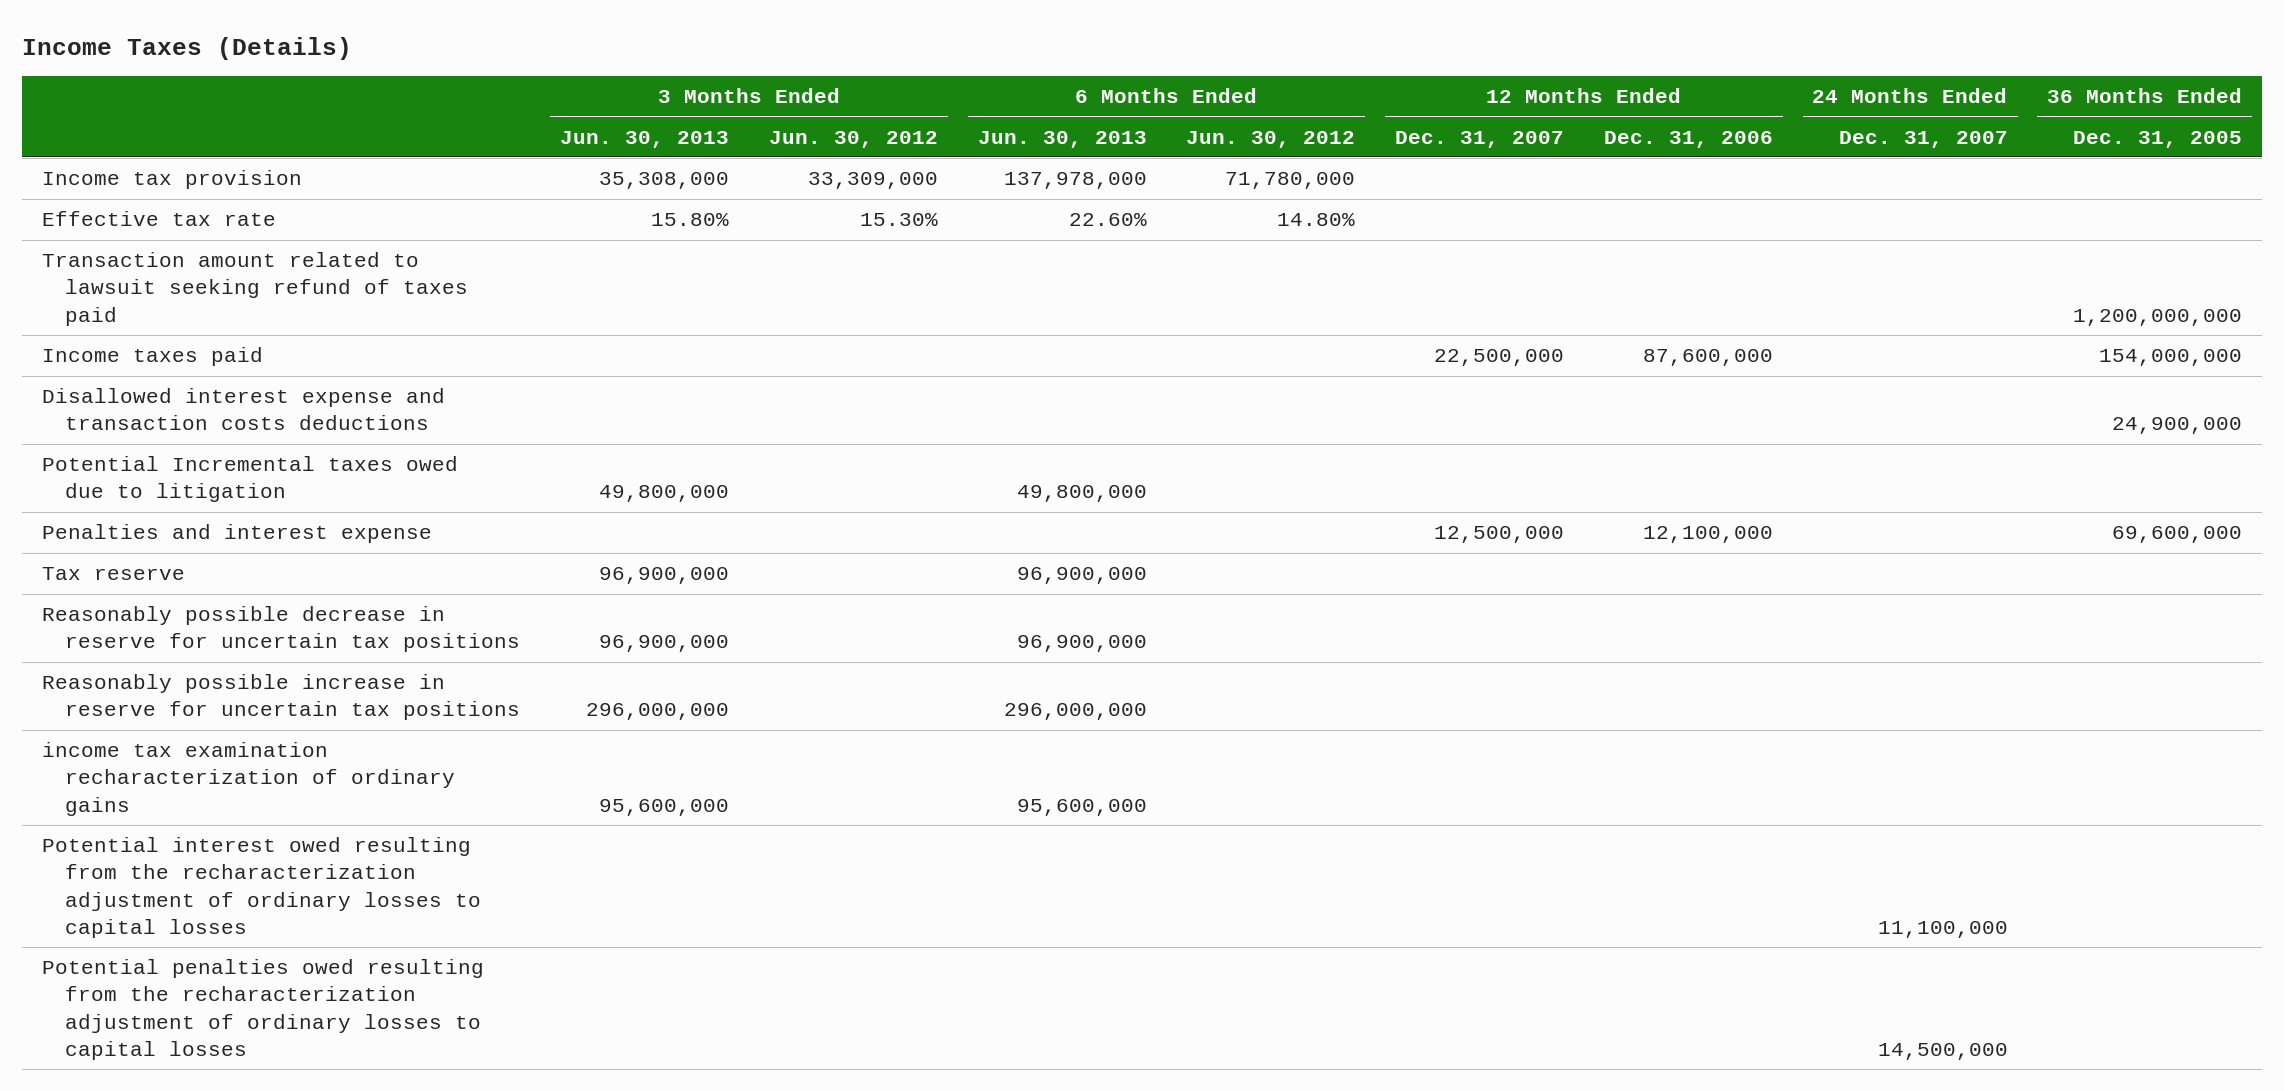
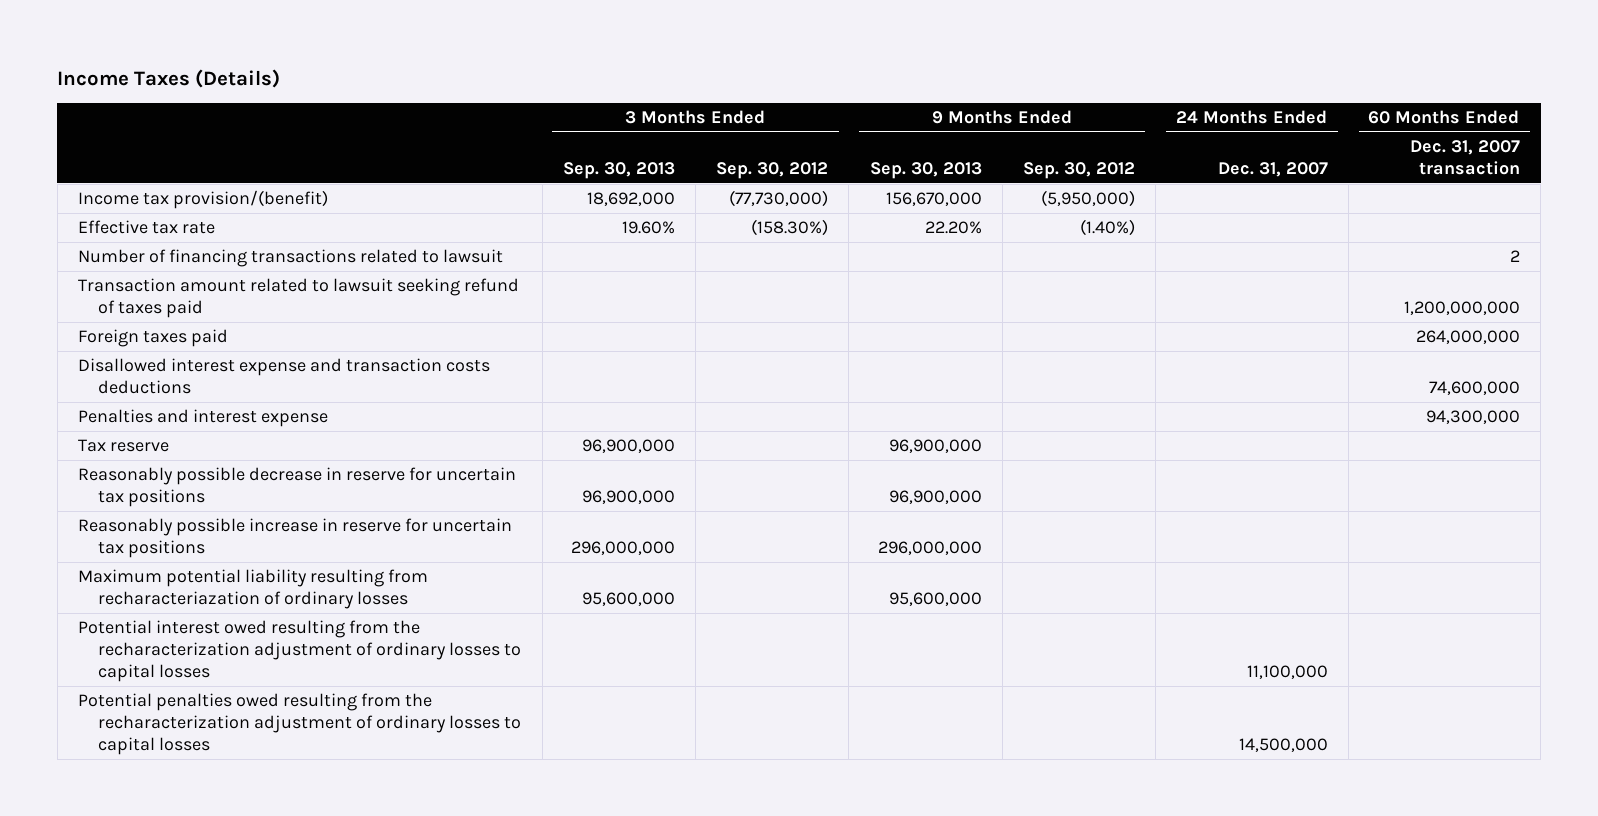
- | 3 Months Ended Jun. 30, 2013 | 3 Months Ended Jun. 30, 2012 | 6 Months Ended Jun. 30, 2013 | 6 Months Ended Jun. 30, 2012 | 12 Months Ended Dec. 31, 2007 | 12 Months Ended Dec. 31, 2006 | 24 Months Ended Dec. 31, 2007 | 36 Months Ended Dec. 31, 2005
+ | 3 Months Ended Sep. 30, 2013 | 3 Months Ended Sep. 30, 2012 | 9 Months Ended Sep. 30, 2013 | 9 Months Ended Sep. 30, 2012 | 24 Months Ended Dec. 31, 2007 | 60 Months Ended Dec. 31, 2007 transaction
- Income tax provision | 35,308,000 | 33,309,000 | 137,978,000 | 71,780,000 | | | |
+ Income tax provision/(benefit) | 18,692,000 | (77,730,000) | 156,670,000 | (5,950,000) | |
+ Number of financing transactions related to lawsuit | | | | | | 2
- Income taxes paid | | | | | 22,500,000 | 87,600,000 | | 154,000,000
+ Foreign taxes paid | | | | | | 264,000,000
- Potential Incremental taxes owed due to litigation | 49,800,000 | | 49,800,000 | | | | |
- income tax examination recharacterization of ordinary gains | 95,600,000 | | 95,600,000 | | | | |
+ Maximum potential liability resulting from recharacteriazation of ordinary losses | 95,600,000 | | 95,600,000 | | |

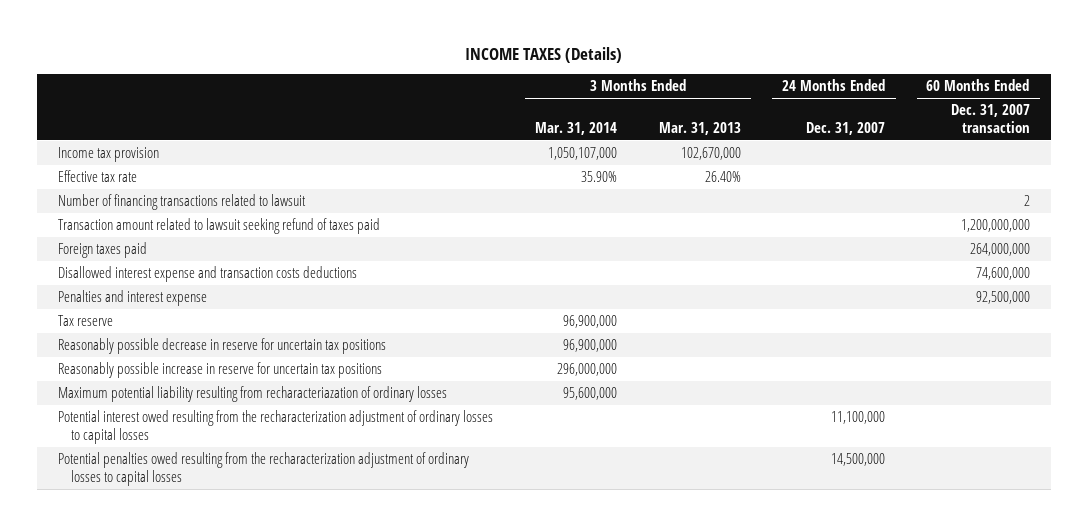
- Income Taxes (Details)
+ INCOME TAXES (Details)
- | 3 Months Ended Sep. 30, 2013 | 3 Months Ended Sep. 30, 2012 | 9 Months Ended Sep. 30, 2013 | 9 Months Ended Sep. 30, 2012 | 24 Months Ended Dec. 31, 2007 | 60 Months Ended Dec. 31, 2007 transaction
+ | 3 Months Ended Mar. 31, 2014 | 3 Months Ended Mar. 31, 2013 | 24 Months Ended Dec. 31, 2007 | 60 Months Ended Dec. 31, 2007 transaction
- Income tax provision/(benefit) | 18,692,000 | (77,730,000) | 156,670,000 | (5,950,000) | |
+ Income tax provision | 1,050,107,000 | 102,670,000 | |
- Penalties and interest expense | | | | | | 94,300,000
+ Penalties and interest expense | | | | 92,500,000

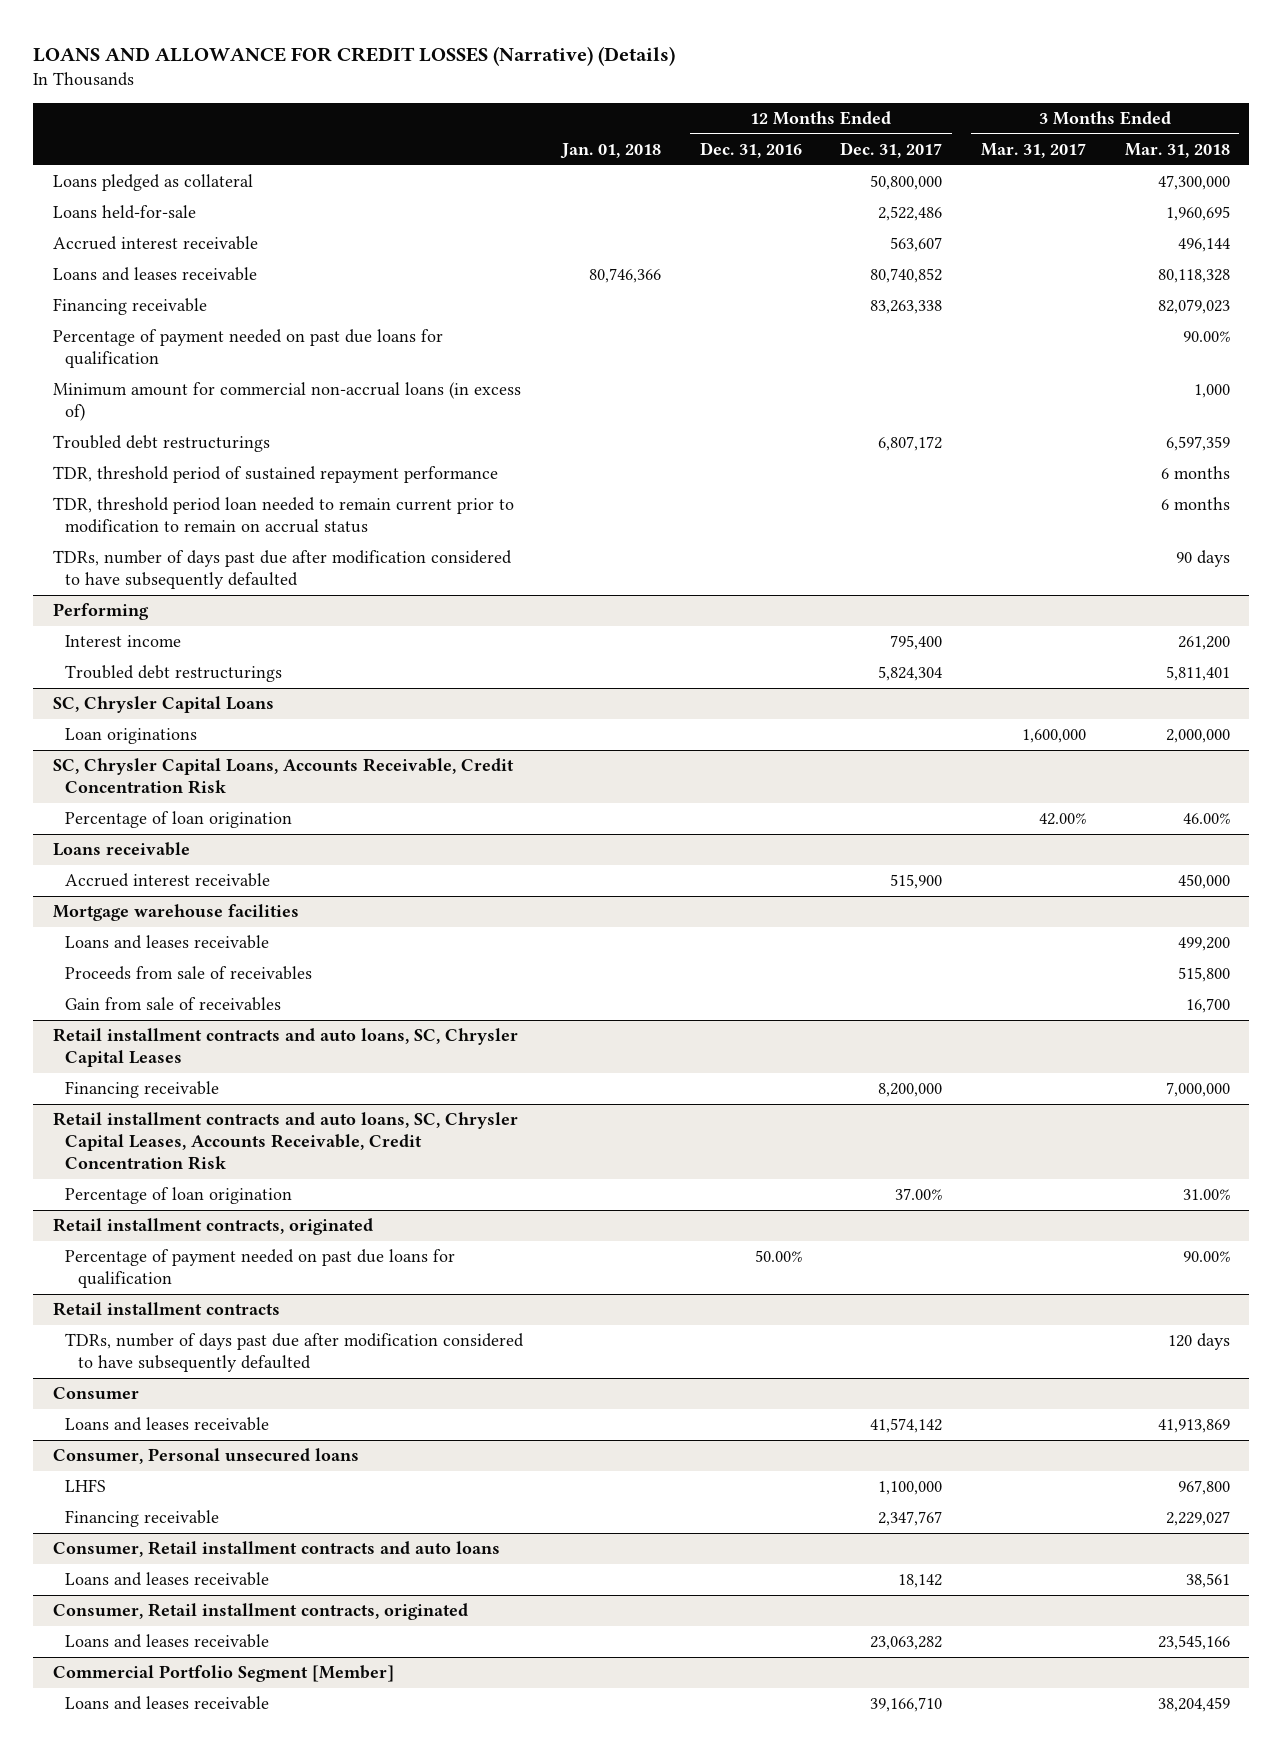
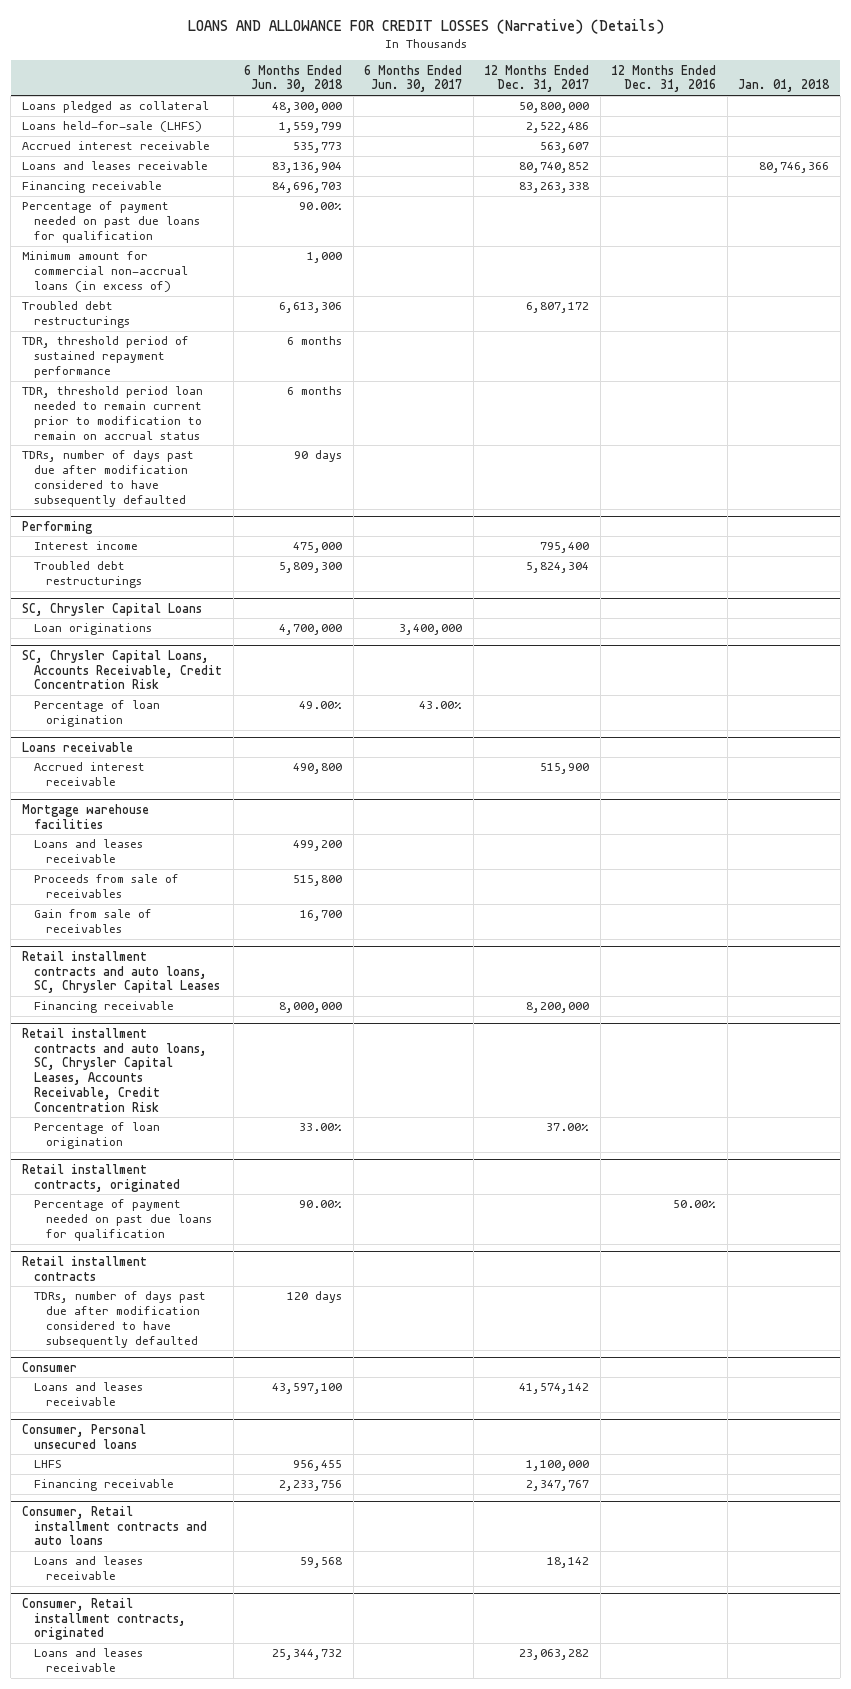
- | Jan. 01, 2018 | 12 Months Ended Dec. 31, 2016 | 12 Months Ended Dec. 31, 2017 | 3 Months Ended Mar. 31, 2017 | 3 Months Ended Mar. 31, 2018
+ | 6 Months Ended Jun. 30, 2018 | 6 Months Ended Jun. 30, 2017 | 12 Months Ended Dec. 31, 2017 | 12 Months Ended Dec. 31, 2016 | Jan. 01, 2018
- Loans held-for-sale | | | 2,522,486 | | 1,960,695
+ Loans held-for-sale (LHFS) | 1,559,799 | | 2,522,486 | |
- Commercial Portfolio Segment [Member]
- Loans and leases receivable | | | 39,166,710 | | 38,204,459

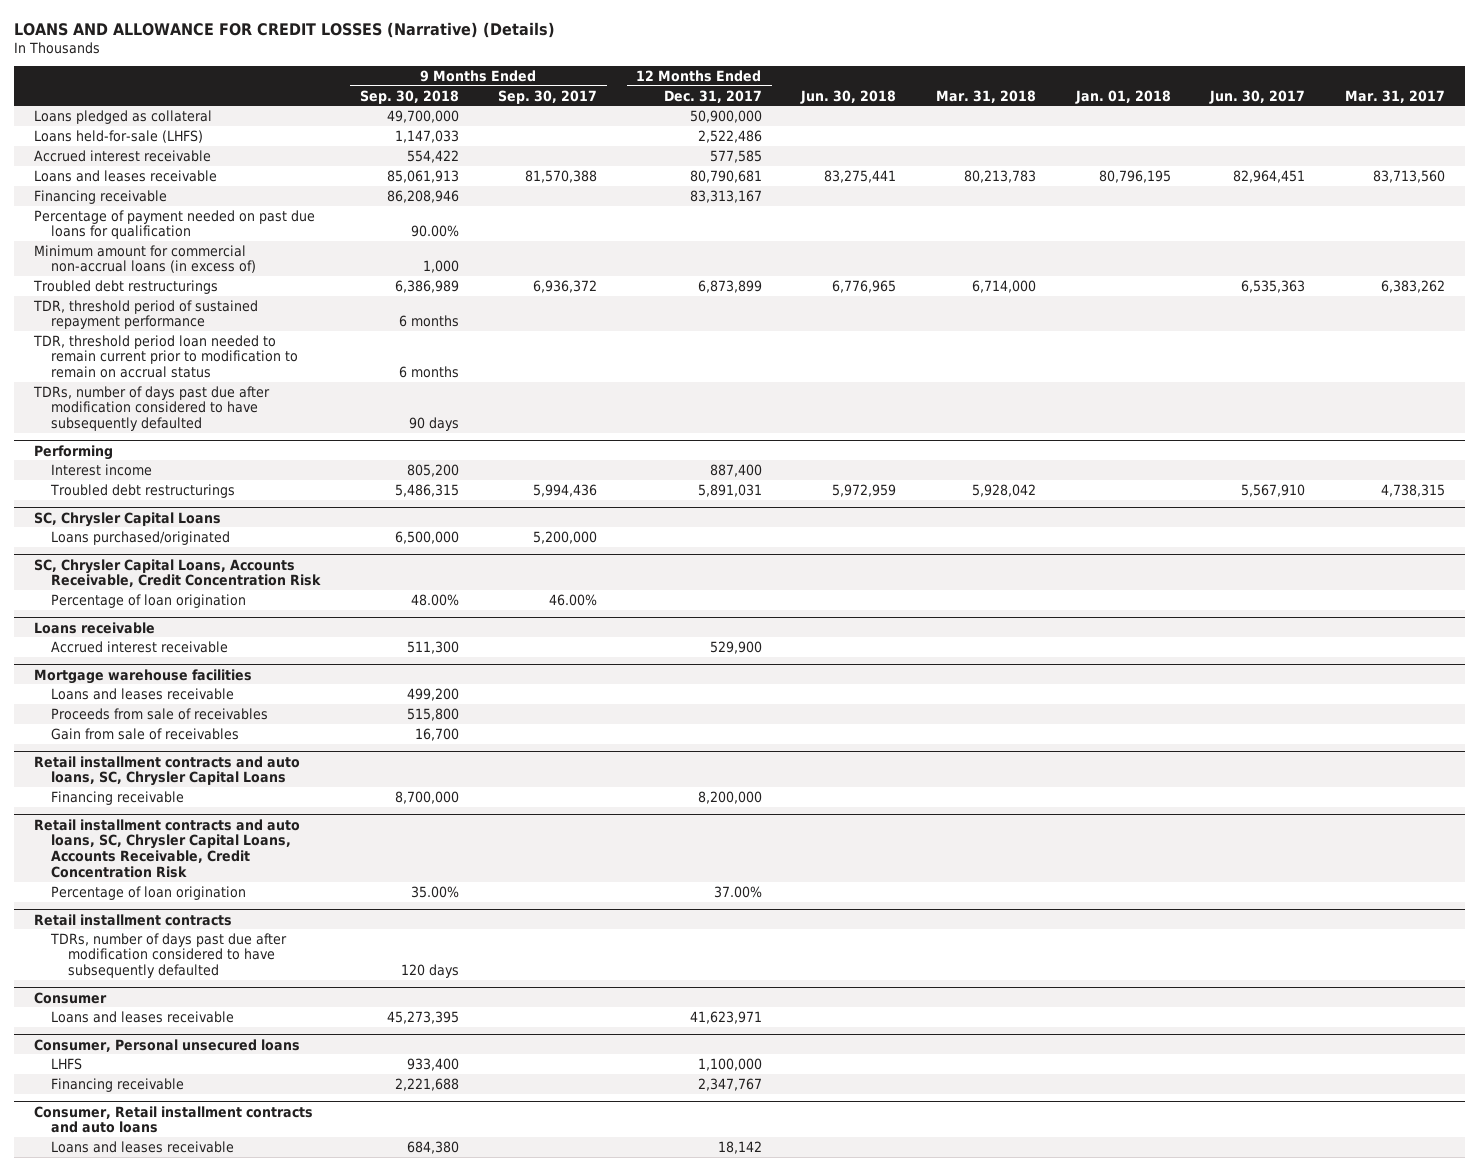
- | 6 Months Ended Jun. 30, 2018 | 6 Months Ended Jun. 30, 2017 | 12 Months Ended Dec. 31, 2017 | 12 Months Ended Dec. 31, 2016 | Jan. 01, 2018
+ | 9 Months Ended Sep. 30, 2018 | 9 Months Ended Sep. 30, 2017 | 12 Months Ended Dec. 31, 2017 | Jun. 30, 2018 | Mar. 31, 2018 | Jan. 01, 2018 | Jun. 30, 2017 | Mar. 31, 2017
- Loans pledged as collateral | 48,300,000 | | 50,800,000 | |
+ Loans pledged as collateral | 49,700,000 | | 50,900,000 | | | | |
- Accrued interest receivable | 535,773 | | 563,607 | |
- Loans and leases receivable | 83,136,904 | | 80,740,852 | | 80,746,366
- Financing receivable | 84,696,703 | | 83,263,338 | |
+ Accrued interest receivable | 554,422 | | 577,585 | | | | |
+ Loans and leases receivable | 85,061,913 | 81,570,388 | 80,790,681 | 83,275,441 | 80,213,783 | 80,796,195 | 82,964,451 | 83,713,560
+ Financing receivable | 86,208,946 | | 83,313,167 | | | | |
- Troubled debt restructurings | 6,613,306 | | 6,807,172 | |
+ Troubled debt restructurings | 6,386,989 | 6,936,372 | 6,873,899 | 6,776,965 | 6,714,000 | | 6,535,363 | 6,383,262
@ Performing
- Interest income | 475,000 | | 795,400 | |
- Troubled debt restructurings | 5,809,300 | | 5,824,304 | |
+ Interest income | 805,200 | | 887,400 | | | | |
+ Troubled debt restructurings | 5,486,315 | 5,994,436 | 5,891,031 | 5,972,959 | 5,928,042 | | 5,567,910 | 4,738,315
@ SC, Chrysler Capital Loans
- Loan originations | 4,700,000 | 3,400,000 | | |
+ Loans purchased/originated | 6,500,000 | 5,200,000 | | | | | |
@ Loans receivable
- Accrued interest receivable | 490,800 | | 515,900 | |
+ Accrued interest receivable | 511,300 | | 529,900 | | | | |
- Retail installment contracts and auto loans, SC, Chrysler Capital Leases
+ Retail installment contracts and auto loans, SC, Chrysler Capital Loans
- Retail installment contracts and auto loans, SC, Chrysler Capital Leases, Accounts Receivable, Credit Concentration Risk
+ Retail installment contracts and auto loans, SC, Chrysler Capital Loans, Accounts Receivable, Credit Concentration Risk
- Retail installment contracts, originated
- Percentage of payment needed on past due loans for qualification | 90.00% | | | 50.00% |
@ Consumer
- Loans and leases receivable | 43,597,100 | | 41,574,142 | |
+ Loans and leases receivable | 45,273,395 | | 41,623,971 | | | | |
- Consumer, Retail installment contracts, originated
- Loans and leases receivable | 25,344,732 | | 23,063,282 | |

